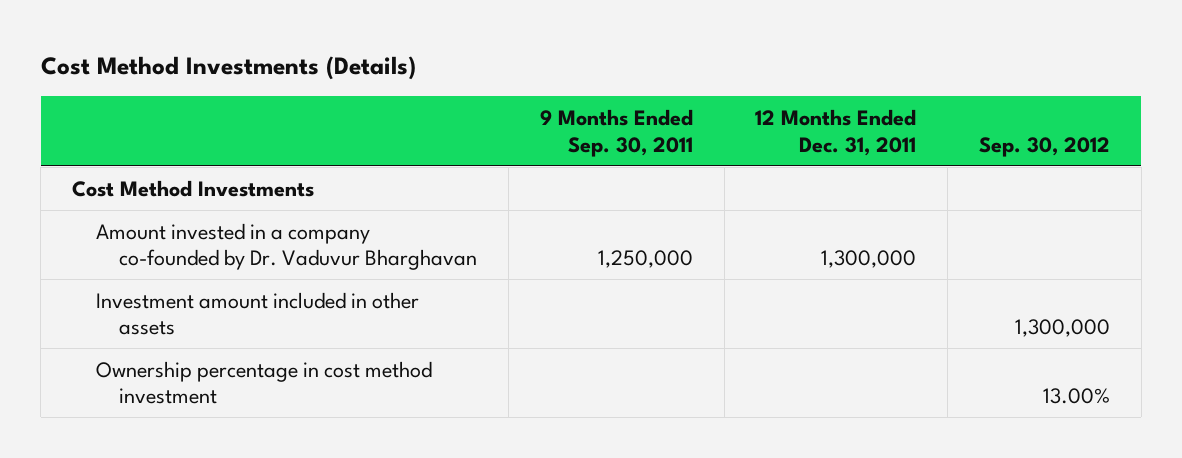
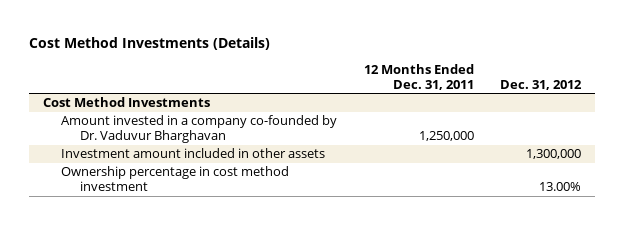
- | 9 Months Ended Sep. 30, 2011 | 12 Months Ended Dec. 31, 2011 | Sep. 30, 2012
+ | 12 Months Ended Dec. 31, 2011 | Dec. 31, 2012
- Amount invested in a company co-founded by Dr. Vaduvur Bharghavan | 1,250,000 | 1,300,000 |
+ Amount invested in a company co-founded by Dr. Vaduvur Bharghavan | 1,250,000 |

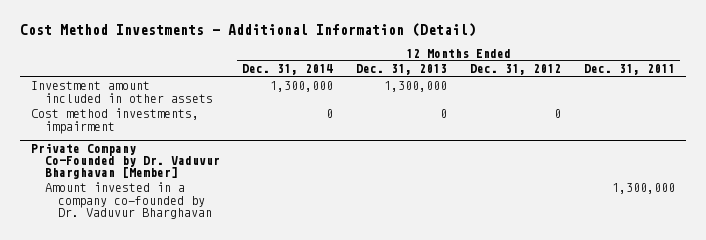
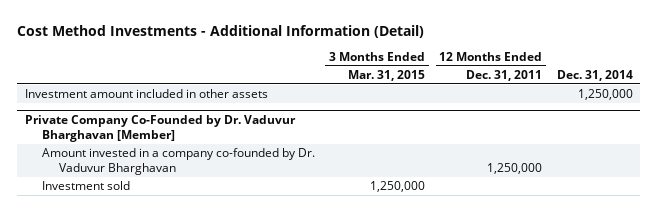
- | 12 Months Ended Dec. 31, 2014 | 12 Months Ended Dec. 31, 2013 | 12 Months Ended Dec. 31, 2012 | 12 Months Ended Dec. 31, 2011
+ | 3 Months Ended Mar. 31, 2015 | 12 Months Ended Dec. 31, 2011 | Dec. 31, 2014
- Cost method investments, impairment | 0 | 0 | 0 |
@ Private Company Co-Founded by Dr. Vaduvur Bharghavan [Member]
- Amount invested in a company co-founded by Dr. Vaduvur Bharghavan | | | | 1,300,000
+ Amount invested in a company co-founded by Dr. Vaduvur Bharghavan | | 1,250,000 |
+ Investment sold | 1,250,000 | |

